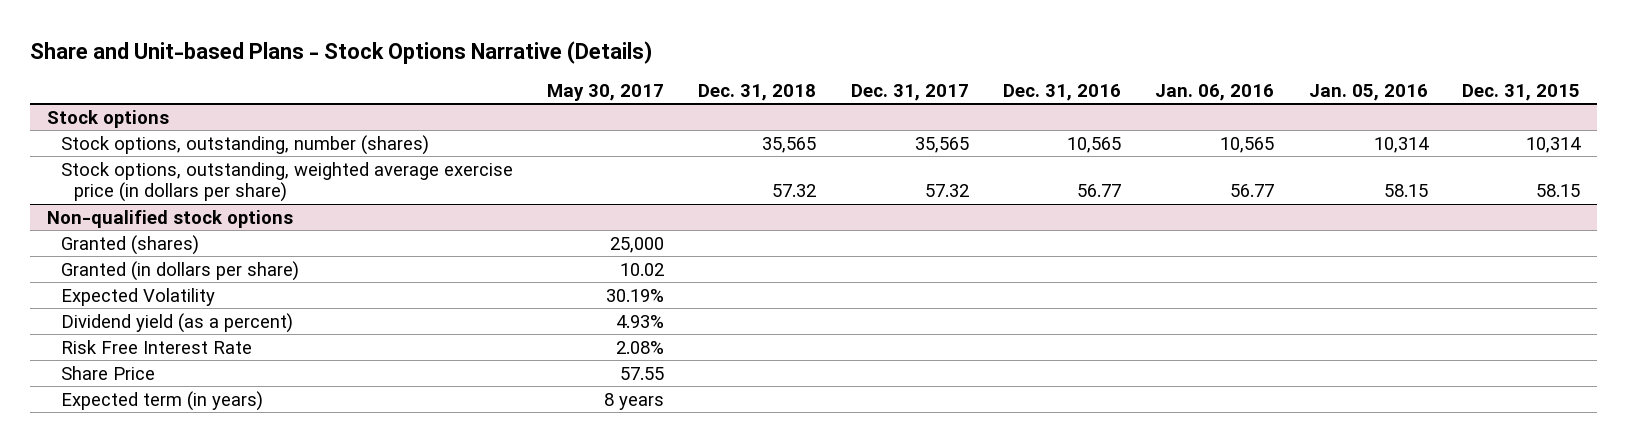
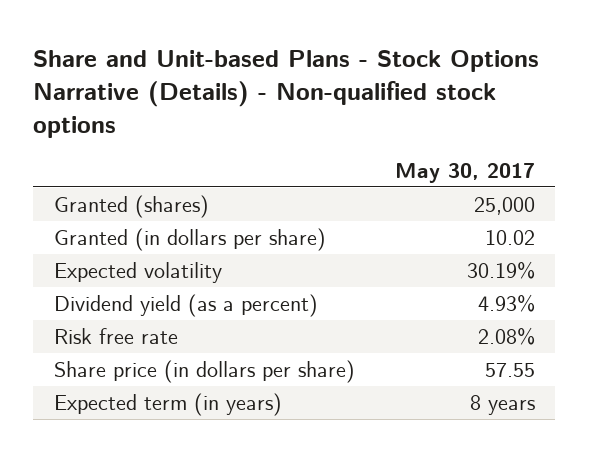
- Share and Unit-based Plans - Stock Options Narrative (Details)
+ Share and Unit-based Plans - Stock Options Narrative (Details) - Non-qualified stock options
- | May 30, 2017 | Dec. 31, 2018 | Dec. 31, 2017 | Dec. 31, 2016 | Jan. 06, 2016 | Jan. 05, 2016 | Dec. 31, 2015
+ | May 30, 2017
- Stock options
- Stock options, outstanding, number (shares) | | 35,565 | 35,565 | 10,565 | 10,565 | 10,314 | 10,314
- Stock options, outstanding, weighted average exercise price (in dollars per share) | | 57.32 | 57.32 | 56.77 | 56.77 | 58.15 | 58.15
- Non-qualified stock options
- Expected Volatility | 30.19% | | | | | |
+ Expected volatility | 30.19%
- Risk Free Interest Rate | 2.08% | | | | | |
- Share Price | 57.55 | | | | | |
+ Risk free rate | 2.08%
+ Share price (in dollars per share) | 57.55

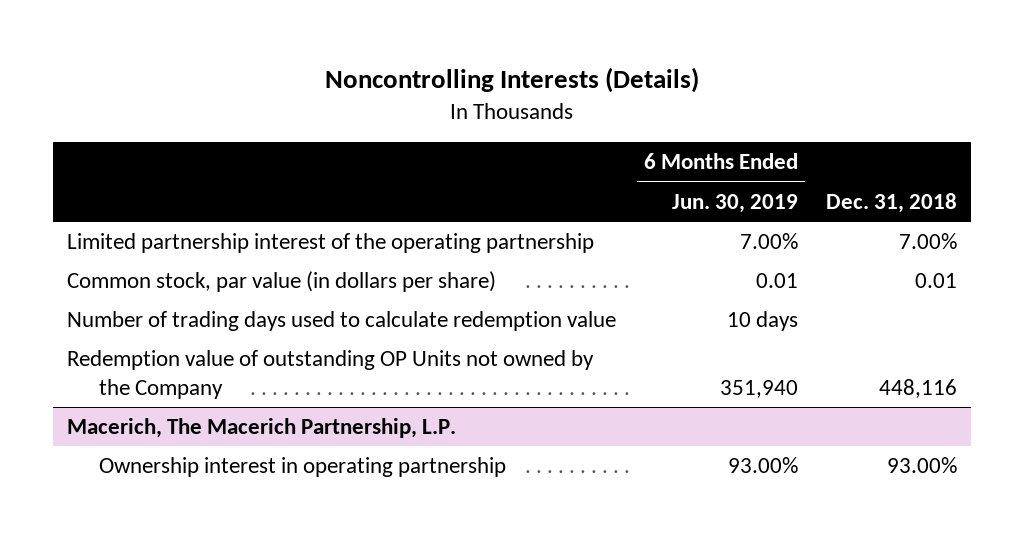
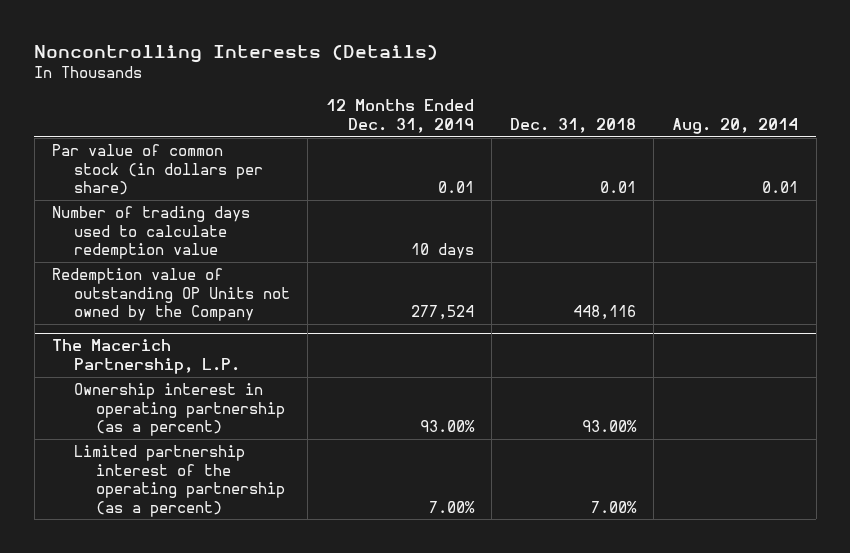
- | 6 Months Ended Jun. 30, 2019 | Dec. 31, 2018
+ | 12 Months Ended Dec. 31, 2019 | Dec. 31, 2018 | Aug. 20, 2014
- Limited partnership interest of the operating partnership | 7.00% | 7.00%
- Common stock, par value (in dollars per share) | 0.01 | 0.01
+ Par value of common stock (in dollars per share) | 0.01 | 0.01 | 0.01
- Macerich, The Macerich Partnership, L.P.
- Ownership interest in operating partnership | 93.00% | 93.00%
+ The Macerich Partnership, L.P.
+ Ownership interest in operating partnership (as a percent) | 93.00% | 93.00% |
+ Limited partnership interest of the operating partnership (as a percent) | 7.00% | 7.00% |

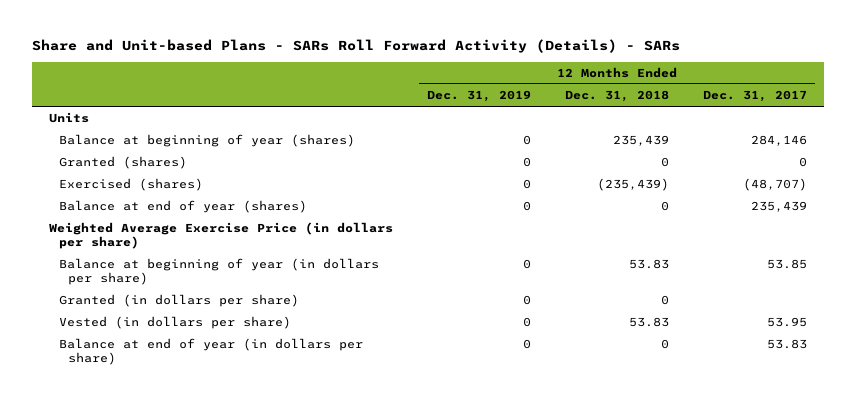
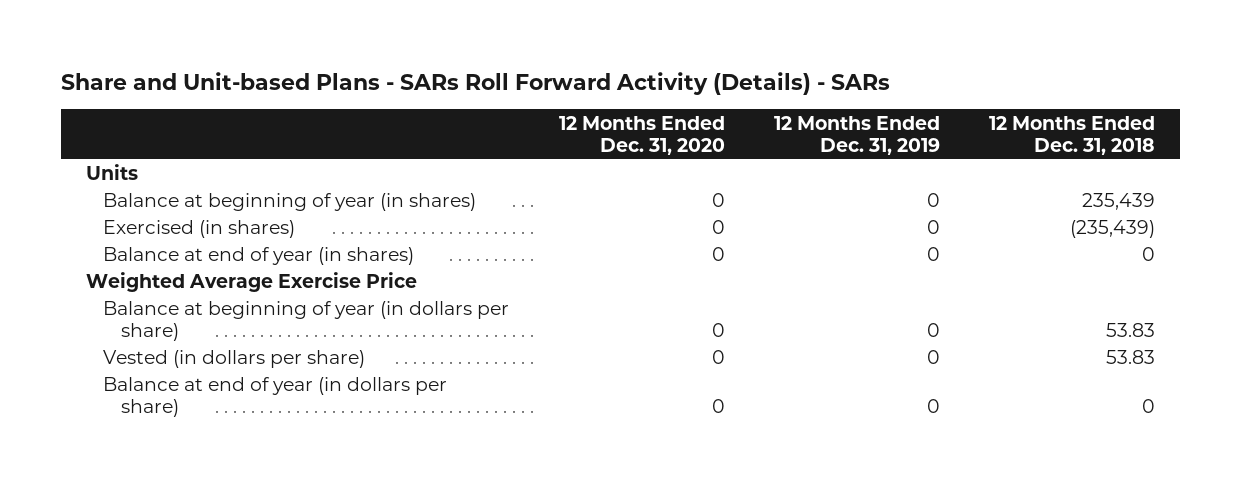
- | 12 Months Ended Dec. 31, 2019 | 12 Months Ended Dec. 31, 2018 | 12 Months Ended Dec. 31, 2017
+ | 12 Months Ended Dec. 31, 2020 | 12 Months Ended Dec. 31, 2019 | 12 Months Ended Dec. 31, 2018
- Balance at beginning of year (shares) | 0 | 235,439 | 284,146
- Granted (shares) | 0 | 0 | 0
- Exercised (shares) | 0 | (235,439) | (48,707)
- Balance at end of year (shares) | 0 | 0 | 235,439
- Weighted Average Exercise Price (in dollars per share)
+ Balance at beginning of year (in shares) | 0 | 0 | 235,439
+ Exercised (in shares) | 0 | 0 | (235,439)
+ Balance at end of year (in shares) | 0 | 0 | 0
+ Weighted Average Exercise Price
- Granted (in dollars per share) | 0 | 0 |

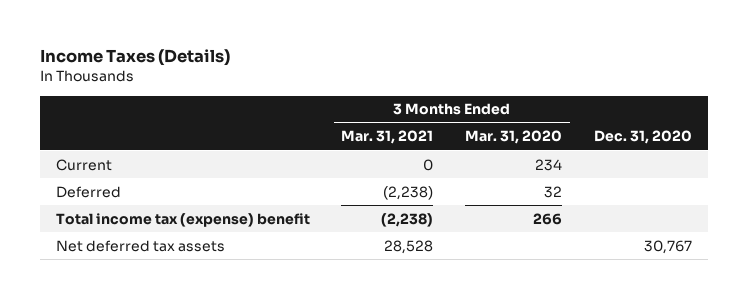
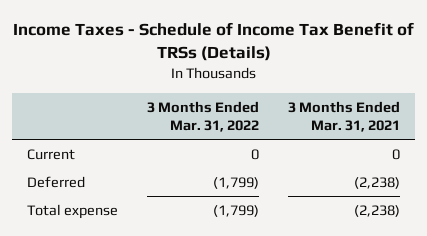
- Income Taxes (Details)
+ Income Taxes - Schedule of Income Tax Benefit of TRSs (Details)
- | 3 Months Ended Mar. 31, 2021 | 3 Months Ended Mar. 31, 2020 | Dec. 31, 2020
+ | 3 Months Ended Mar. 31, 2022 | 3 Months Ended Mar. 31, 2021
- Total income tax (expense) benefit | (2,238) | 266 |
- Net deferred tax assets | 28,528 | | 30,767
+ Total expense | (1,799) | (2,238)

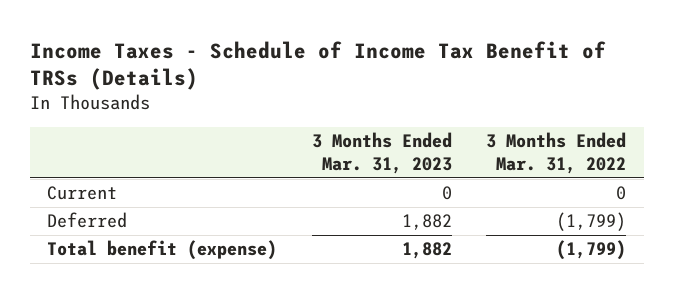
- | 3 Months Ended Mar. 31, 2022 | 3 Months Ended Mar. 31, 2021
+ | 3 Months Ended Mar. 31, 2023 | 3 Months Ended Mar. 31, 2022
- Total expense | (1,799) | (2,238)
+ Total benefit (expense) | 1,882 | (1,799)

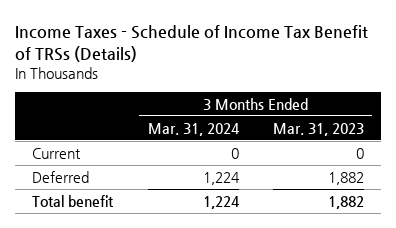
- | 3 Months Ended Mar. 31, 2023 | 3 Months Ended Mar. 31, 2022
+ | 3 Months Ended Mar. 31, 2024 | 3 Months Ended Mar. 31, 2023
- Total benefit (expense) | 1,882 | (1,799)
+ Total benefit | 1,224 | 1,882

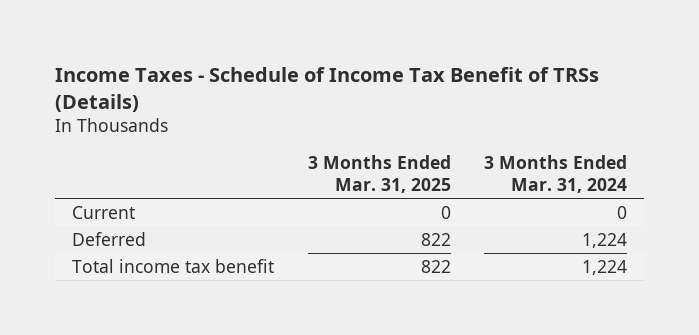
- | 3 Months Ended Mar. 31, 2024 | 3 Months Ended Mar. 31, 2023
+ | 3 Months Ended Mar. 31, 2025 | 3 Months Ended Mar. 31, 2024
- Total benefit | 1,224 | 1,882
+ Total income tax benefit | 822 | 1,224

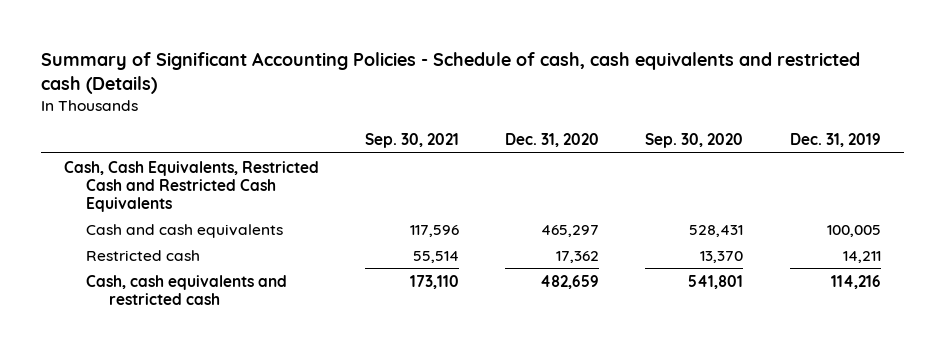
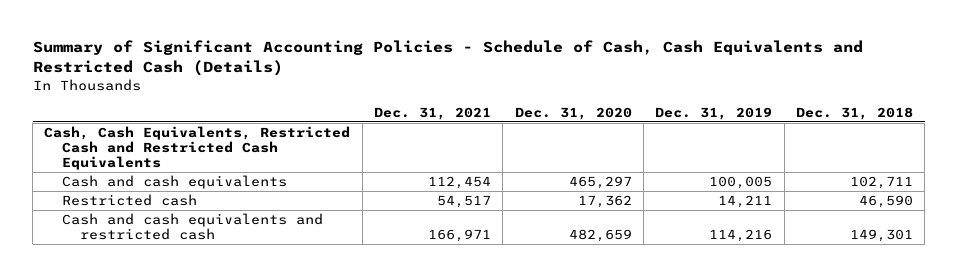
- Summary of Significant Accounting Policies - Schedule of cash, cash equivalents and restricted cash (Details)
+ Summary of Significant Accounting Policies - Schedule of Cash, Cash Equivalents and Restricted Cash (Details)
- | Sep. 30, 2021 | Dec. 31, 2020 | Sep. 30, 2020 | Dec. 31, 2019
+ | Dec. 31, 2021 | Dec. 31, 2020 | Dec. 31, 2019 | Dec. 31, 2018
- Cash, cash equivalents and restricted cash | 173,110 | 482,659 | 541,801 | 114,216
+ Cash and cash equivalents and restricted cash | 166,971 | 482,659 | 114,216 | 149,301

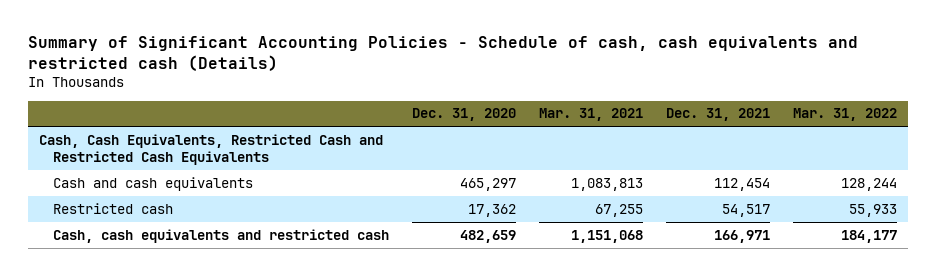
- Summary of Significant Accounting Policies - Schedule of Cash, Cash Equivalents and Restricted Cash (Details)
+ Summary of Significant Accounting Policies - Schedule of cash, cash equivalents and restricted cash (Details)
- | Dec. 31, 2021 | Dec. 31, 2020 | Dec. 31, 2019 | Dec. 31, 2018
+ | Dec. 31, 2020 | Mar. 31, 2021 | Dec. 31, 2021 | Mar. 31, 2022
- Cash and cash equivalents and restricted cash | 166,971 | 482,659 | 114,216 | 149,301
+ Cash, cash equivalents and restricted cash | 482,659 | 1,151,068 | 166,971 | 184,177

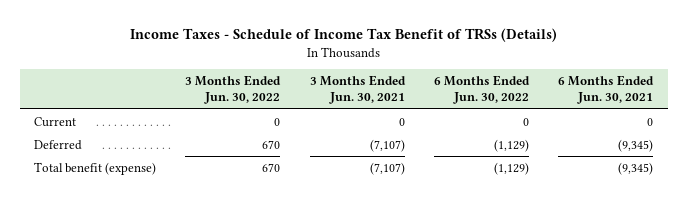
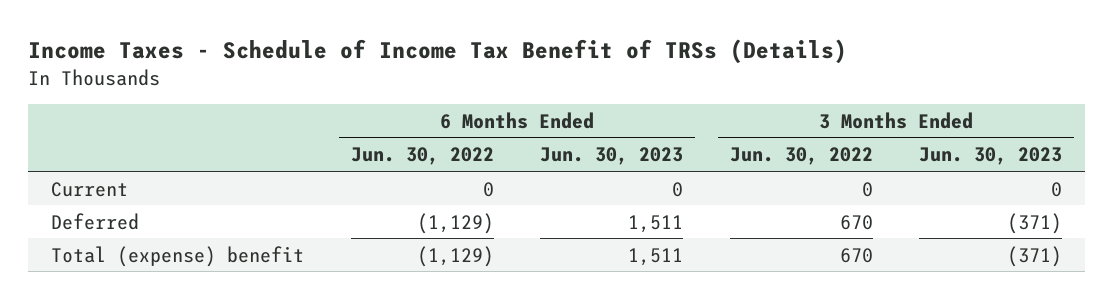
- | 3 Months Ended Jun. 30, 2022 | 3 Months Ended Jun. 30, 2021 | 6 Months Ended Jun. 30, 2022 | 6 Months Ended Jun. 30, 2021
+ | 6 Months Ended Jun. 30, 2022 | 6 Months Ended Jun. 30, 2023 | 3 Months Ended Jun. 30, 2022 | 3 Months Ended Jun. 30, 2023
- Total benefit (expense) | 670 | (7,107) | (1,129) | (9,345)
+ Total (expense) benefit | (1,129) | 1,511 | 670 | (371)

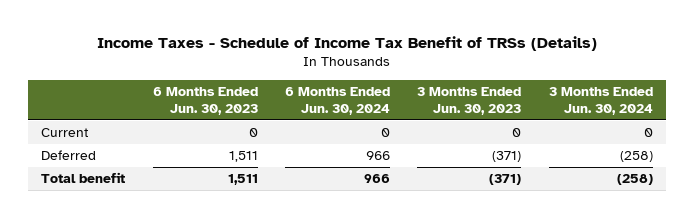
- | 6 Months Ended Jun. 30, 2022 | 6 Months Ended Jun. 30, 2023 | 3 Months Ended Jun. 30, 2022 | 3 Months Ended Jun. 30, 2023
+ | 6 Months Ended Jun. 30, 2023 | 6 Months Ended Jun. 30, 2024 | 3 Months Ended Jun. 30, 2023 | 3 Months Ended Jun. 30, 2024
- Total (expense) benefit | (1,129) | 1,511 | 670 | (371)
+ Total benefit | 1,511 | 966 | (371) | (258)

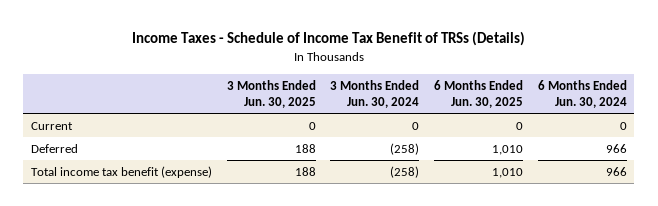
- | 6 Months Ended Jun. 30, 2023 | 6 Months Ended Jun. 30, 2024 | 3 Months Ended Jun. 30, 2023 | 3 Months Ended Jun. 30, 2024
+ | 3 Months Ended Jun. 30, 2025 | 3 Months Ended Jun. 30, 2024 | 6 Months Ended Jun. 30, 2025 | 6 Months Ended Jun. 30, 2024
- Total benefit | 1,511 | 966 | (371) | (258)
+ Total income tax benefit (expense) | 188 | (258) | 1,010 | 966

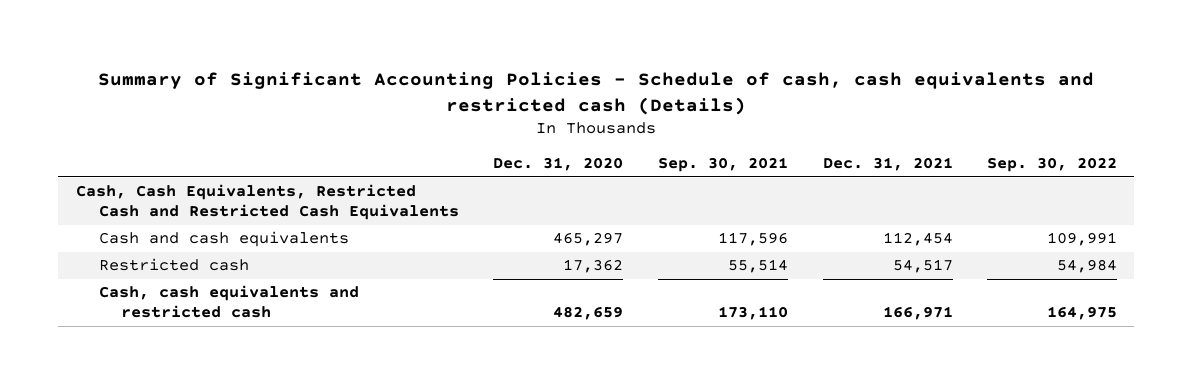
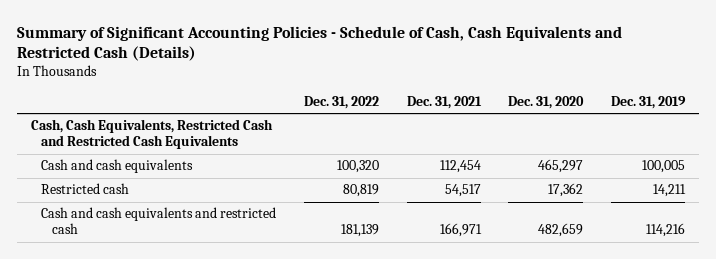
- Summary of Significant Accounting Policies - Schedule of cash, cash equivalents and restricted cash (Details)
+ Summary of Significant Accounting Policies - Schedule of Cash, Cash Equivalents and Restricted Cash (Details)
- | Dec. 31, 2020 | Sep. 30, 2021 | Dec. 31, 2021 | Sep. 30, 2022
+ | Dec. 31, 2022 | Dec. 31, 2021 | Dec. 31, 2020 | Dec. 31, 2019
- Cash, cash equivalents and restricted cash | 482,659 | 173,110 | 166,971 | 164,975
+ Cash and cash equivalents and restricted cash | 181,139 | 166,971 | 482,659 | 114,216

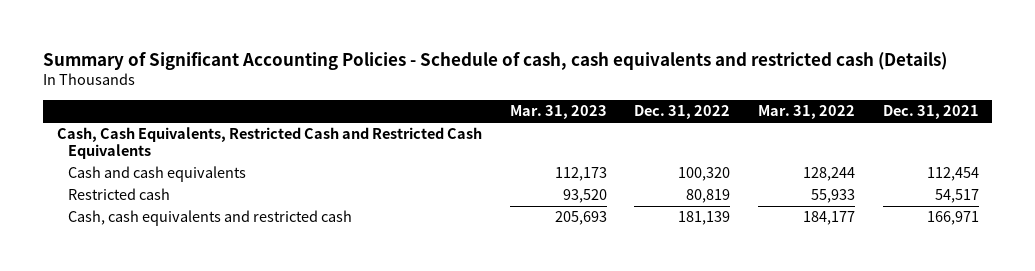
- Summary of Significant Accounting Policies - Schedule of Cash, Cash Equivalents and Restricted Cash (Details)
+ Summary of Significant Accounting Policies - Schedule of cash, cash equivalents and restricted cash (Details)
- | Dec. 31, 2022 | Dec. 31, 2021 | Dec. 31, 2020 | Dec. 31, 2019
+ | Mar. 31, 2023 | Dec. 31, 2022 | Mar. 31, 2022 | Dec. 31, 2021
- Cash and cash equivalents and restricted cash | 181,139 | 166,971 | 482,659 | 114,216
+ Cash, cash equivalents and restricted cash | 205,693 | 181,139 | 184,177 | 166,971

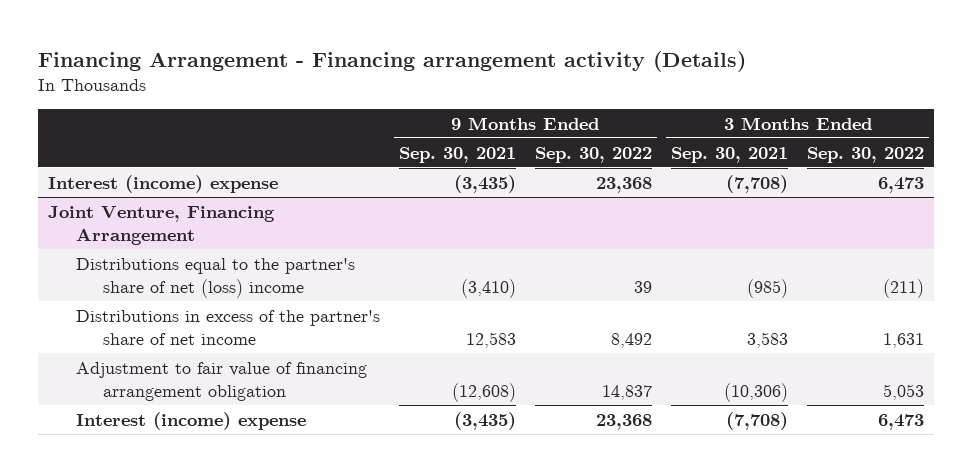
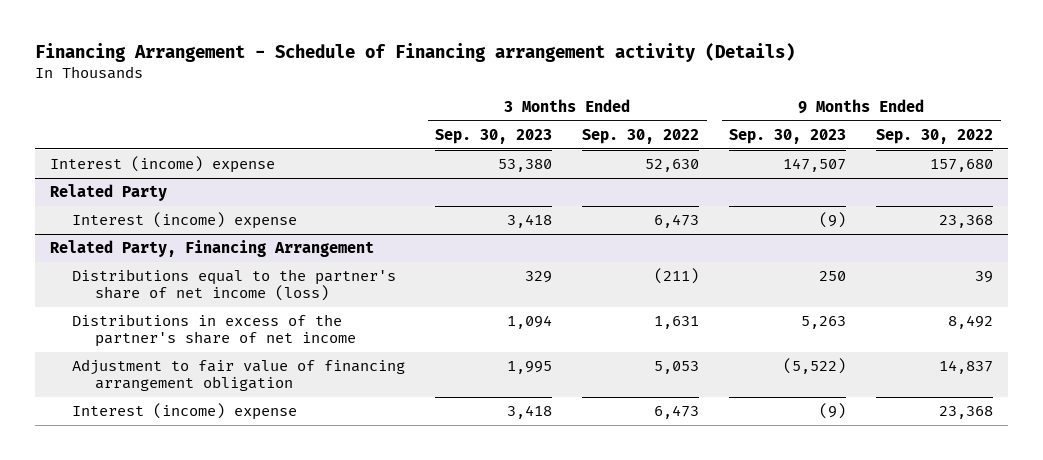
- Financing Arrangement - Financing arrangement activity (Details)
+ Financing Arrangement - Schedule of Financing arrangement activity (Details)
- | 9 Months Ended Sep. 30, 2021 | 9 Months Ended Sep. 30, 2022 | 3 Months Ended Sep. 30, 2021 | 3 Months Ended Sep. 30, 2022
+ | 3 Months Ended Sep. 30, 2023 | 3 Months Ended Sep. 30, 2022 | 9 Months Ended Sep. 30, 2023 | 9 Months Ended Sep. 30, 2022
+ Interest (income) expense | 53,380 | 52,630 | 147,507 | 157,680
+ Related Party
- Joint Venture, Financing Arrangement
- Distributions equal to the partner's share of net (loss) income | (3,410) | 39 | (985) | (211)
+ Related Party, Financing Arrangement
+ Distributions equal to the partner's share of net income (loss) | 329 | (211) | 250 | 39

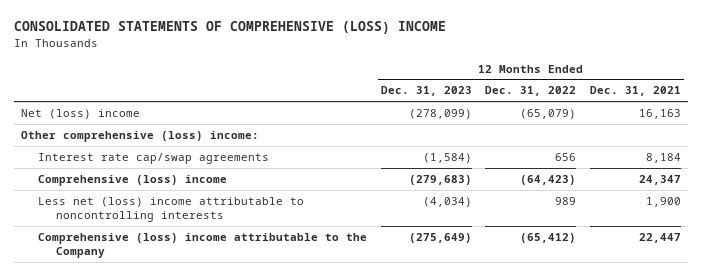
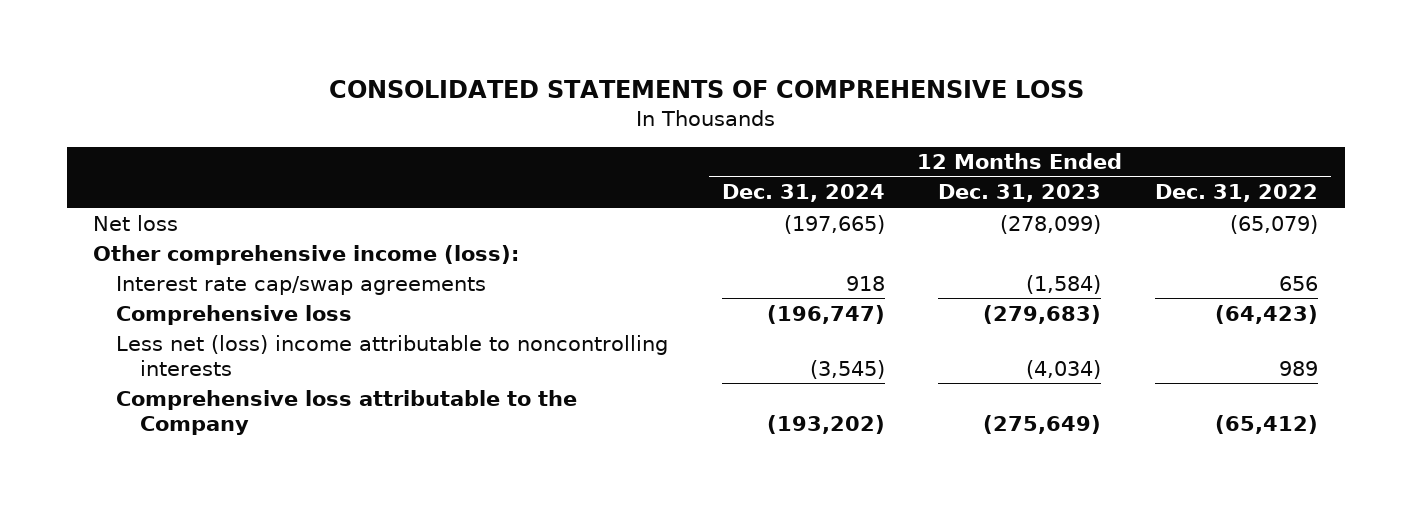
- CONSOLIDATED STATEMENTS OF COMPREHENSIVE (LOSS) INCOME
+ CONSOLIDATED STATEMENTS OF COMPREHENSIVE LOSS
- | 12 Months Ended Dec. 31, 2023 | 12 Months Ended Dec. 31, 2022 | 12 Months Ended Dec. 31, 2021
+ | 12 Months Ended Dec. 31, 2024 | 12 Months Ended Dec. 31, 2023 | 12 Months Ended Dec. 31, 2022
- Net (loss) income | (278,099) | (65,079) | 16,163
- Other comprehensive (loss) income:
+ Net loss | (197,665) | (278,099) | (65,079)
+ Other comprehensive income (loss):
- Comprehensive (loss) income | (279,683) | (64,423) | 24,347
+ Comprehensive loss | (196,747) | (279,683) | (64,423)
- Comprehensive (loss) income attributable to the Company | (275,649) | (65,412) | 22,447
+ Comprehensive loss attributable to the Company | (193,202) | (275,649) | (65,412)

